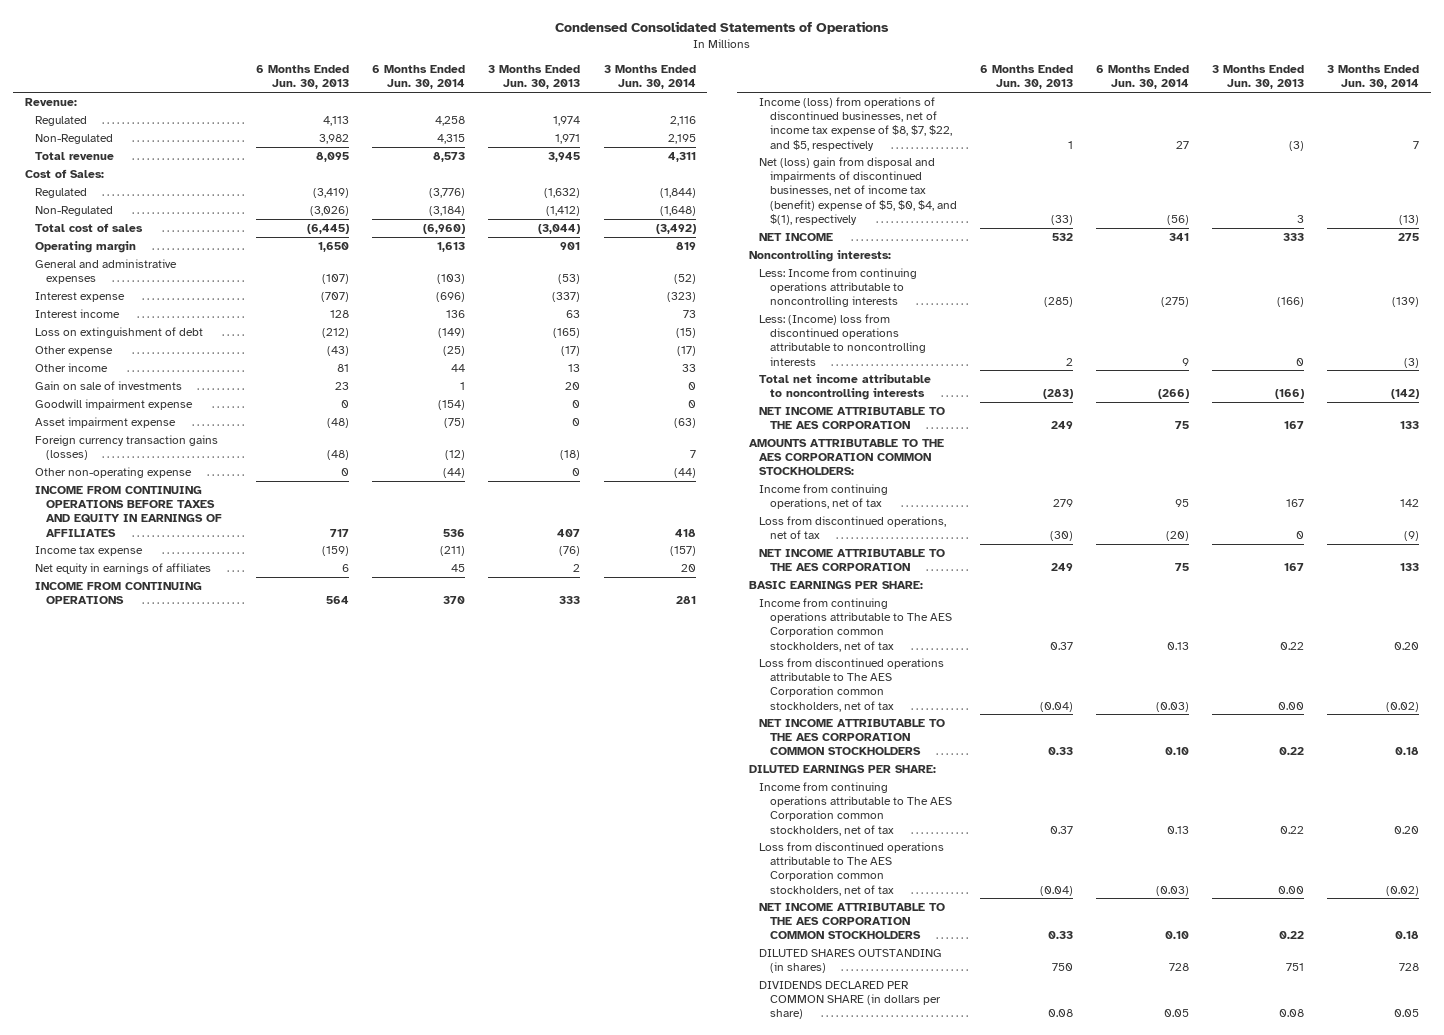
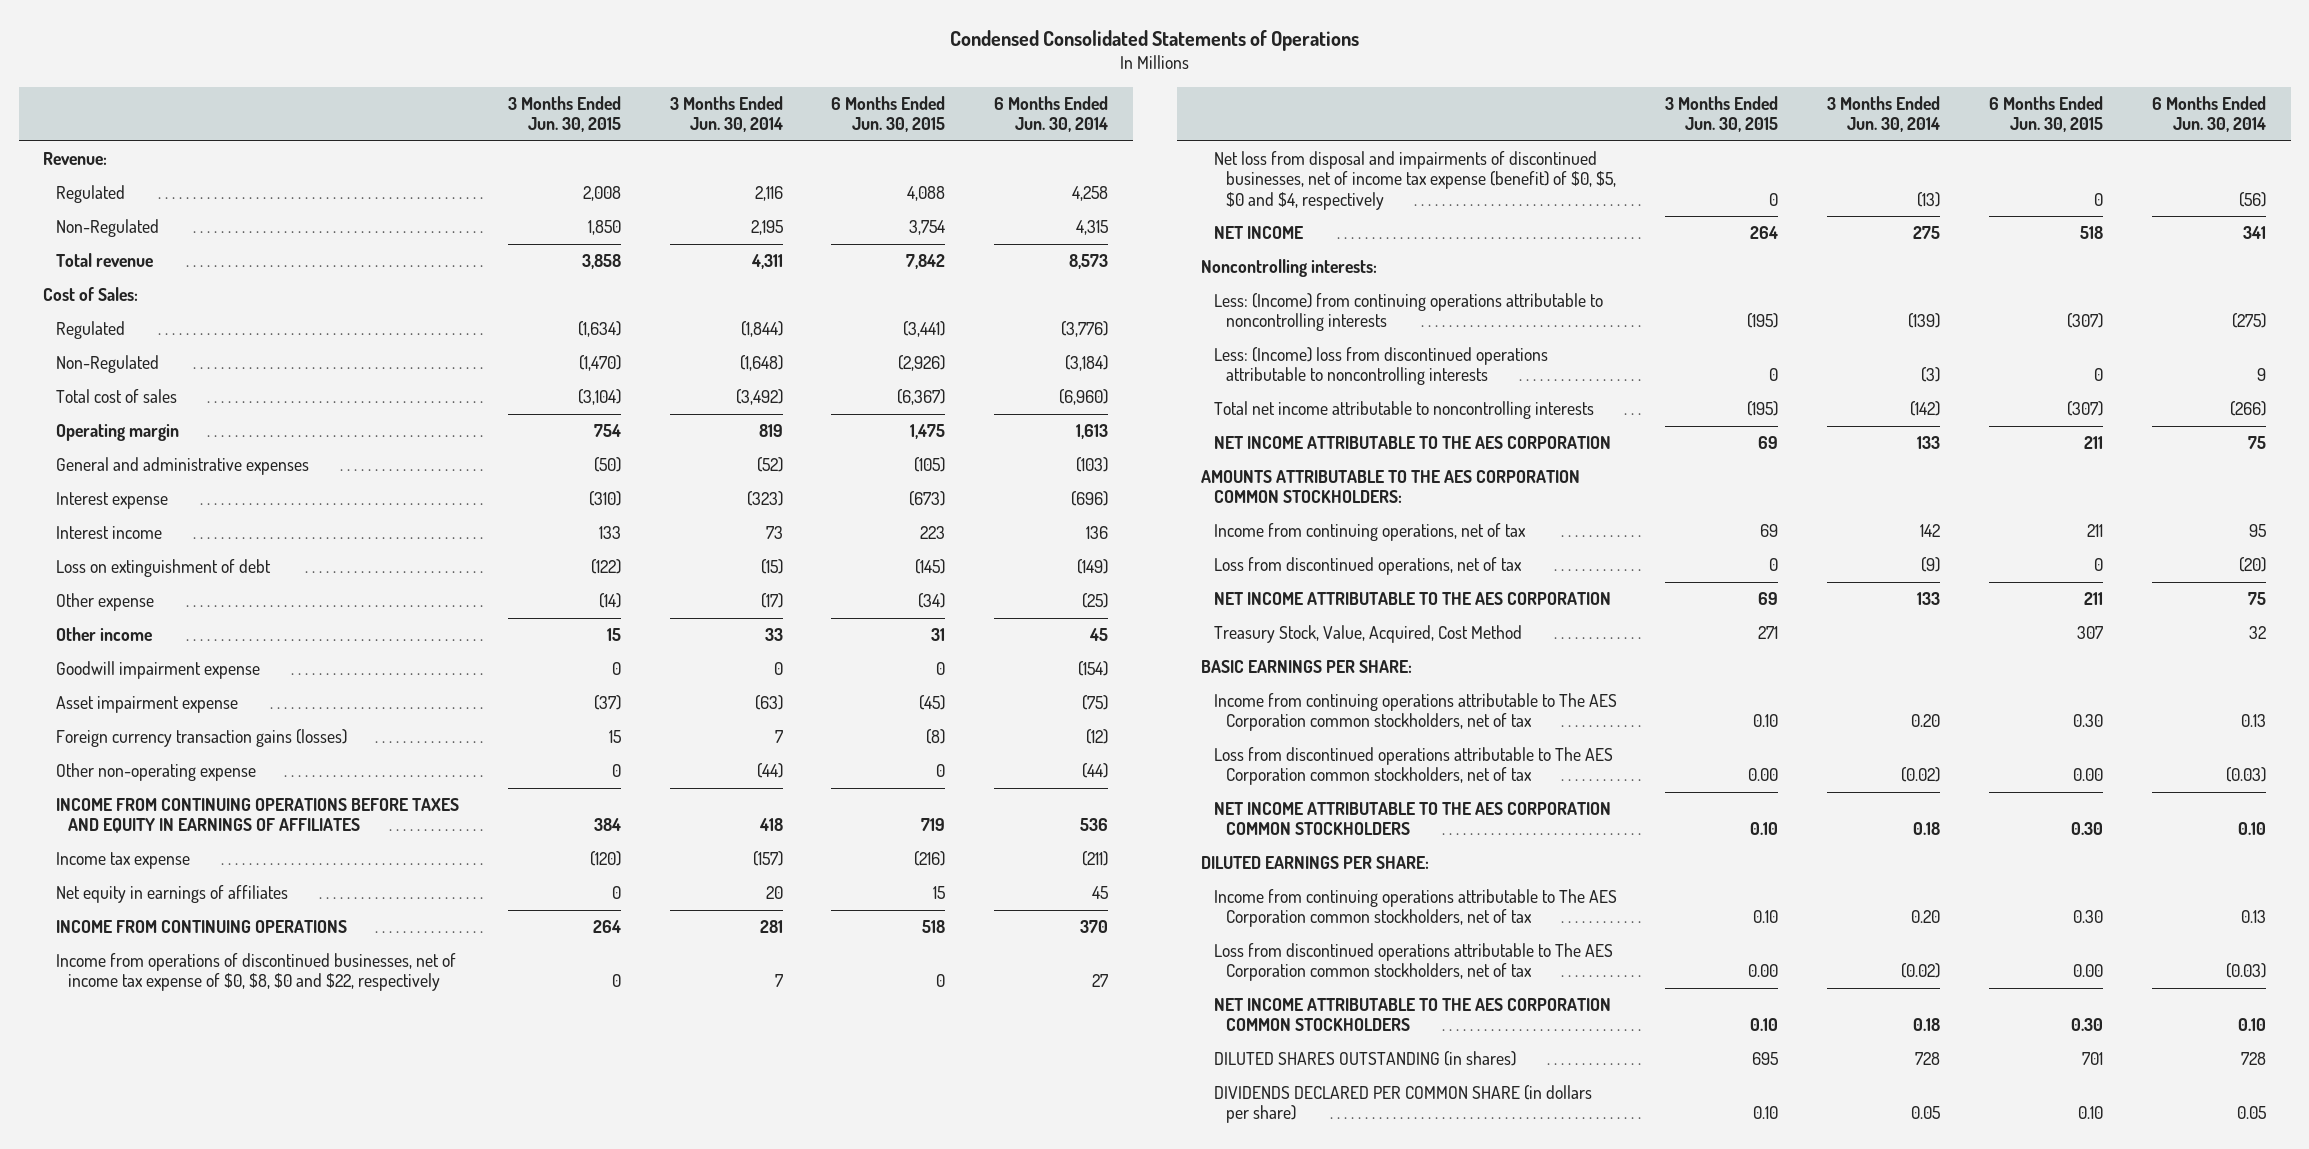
- | 6 Months Ended Jun. 30, 2013 | 6 Months Ended Jun. 30, 2014 | 3 Months Ended Jun. 30, 2013 | 3 Months Ended Jun. 30, 2014
+ | 3 Months Ended Jun. 30, 2015 | 3 Months Ended Jun. 30, 2014 | 6 Months Ended Jun. 30, 2015 | 6 Months Ended Jun. 30, 2014
- Other income | 81 | 44 | 13 | 33
- Gain on sale of investments | 23 | 1 | 20 | 0
+ Other income | 15 | 33 | 31 | 45
- Income (loss) from operations of discontinued businesses, net of income tax expense of $8, $7, $22, and $5, respectively | 1 | 27 | (3) | 7
- Net (loss) gain from disposal and impairments of discontinued businesses, net of income tax (benefit) expense of $5, $0, $4, and $(1), respectively | (33) | (56) | 3 | (13)
+ Income from operations of discontinued businesses, net of income tax expense of $0, $8, $0 and $22, respectively | 0 | 7 | 0 | 27
+ Net loss from disposal and impairments of discontinued businesses, net of income tax expense (benefit) of $0, $5, $0 and $4, respectively | 0 | (13) | 0 | (56)
- Less: Income from continuing operations attributable to noncontrolling interests | (285) | (275) | (166) | (139)
+ Less: (Income) from continuing operations attributable to noncontrolling interests | (195) | (139) | (307) | (275)
+ Treasury Stock, Value, Acquired, Cost Method | 271 | | 307 | 32

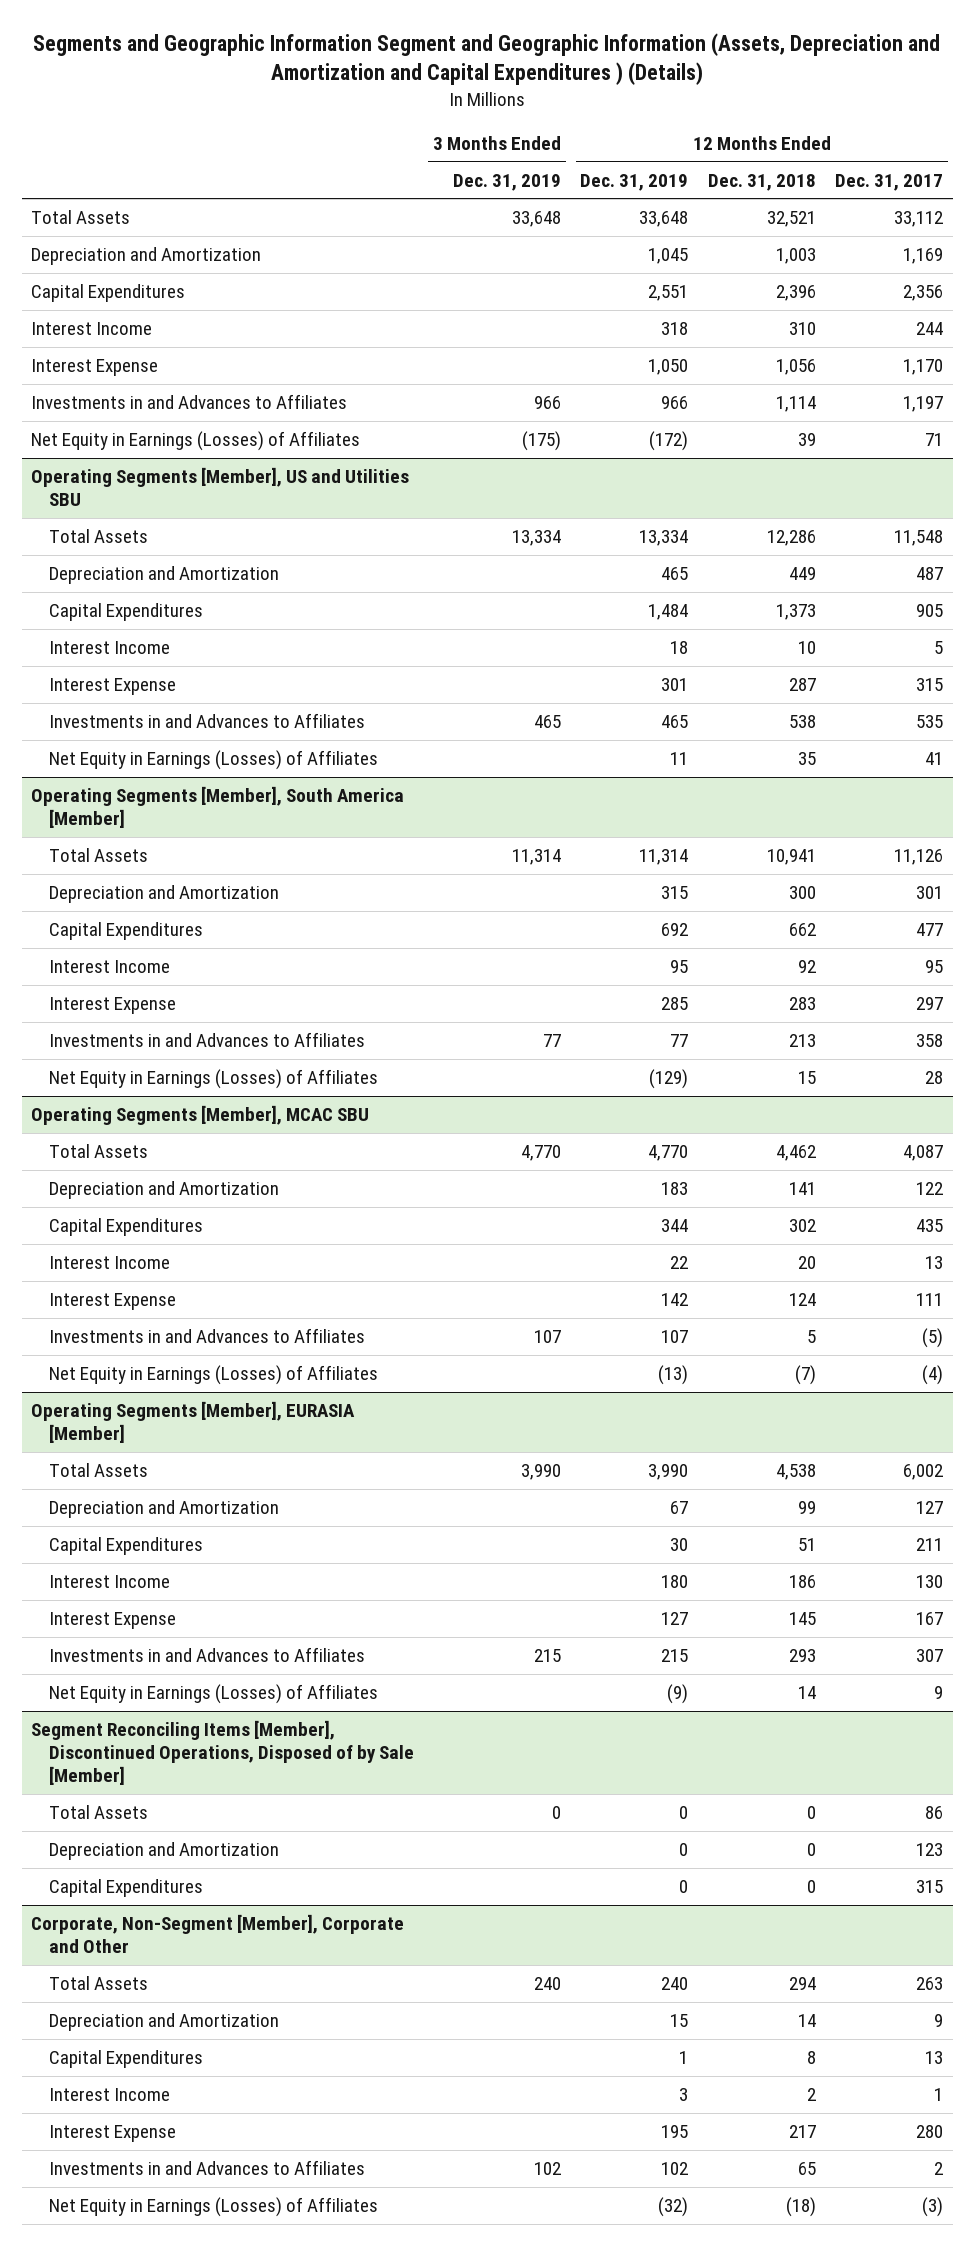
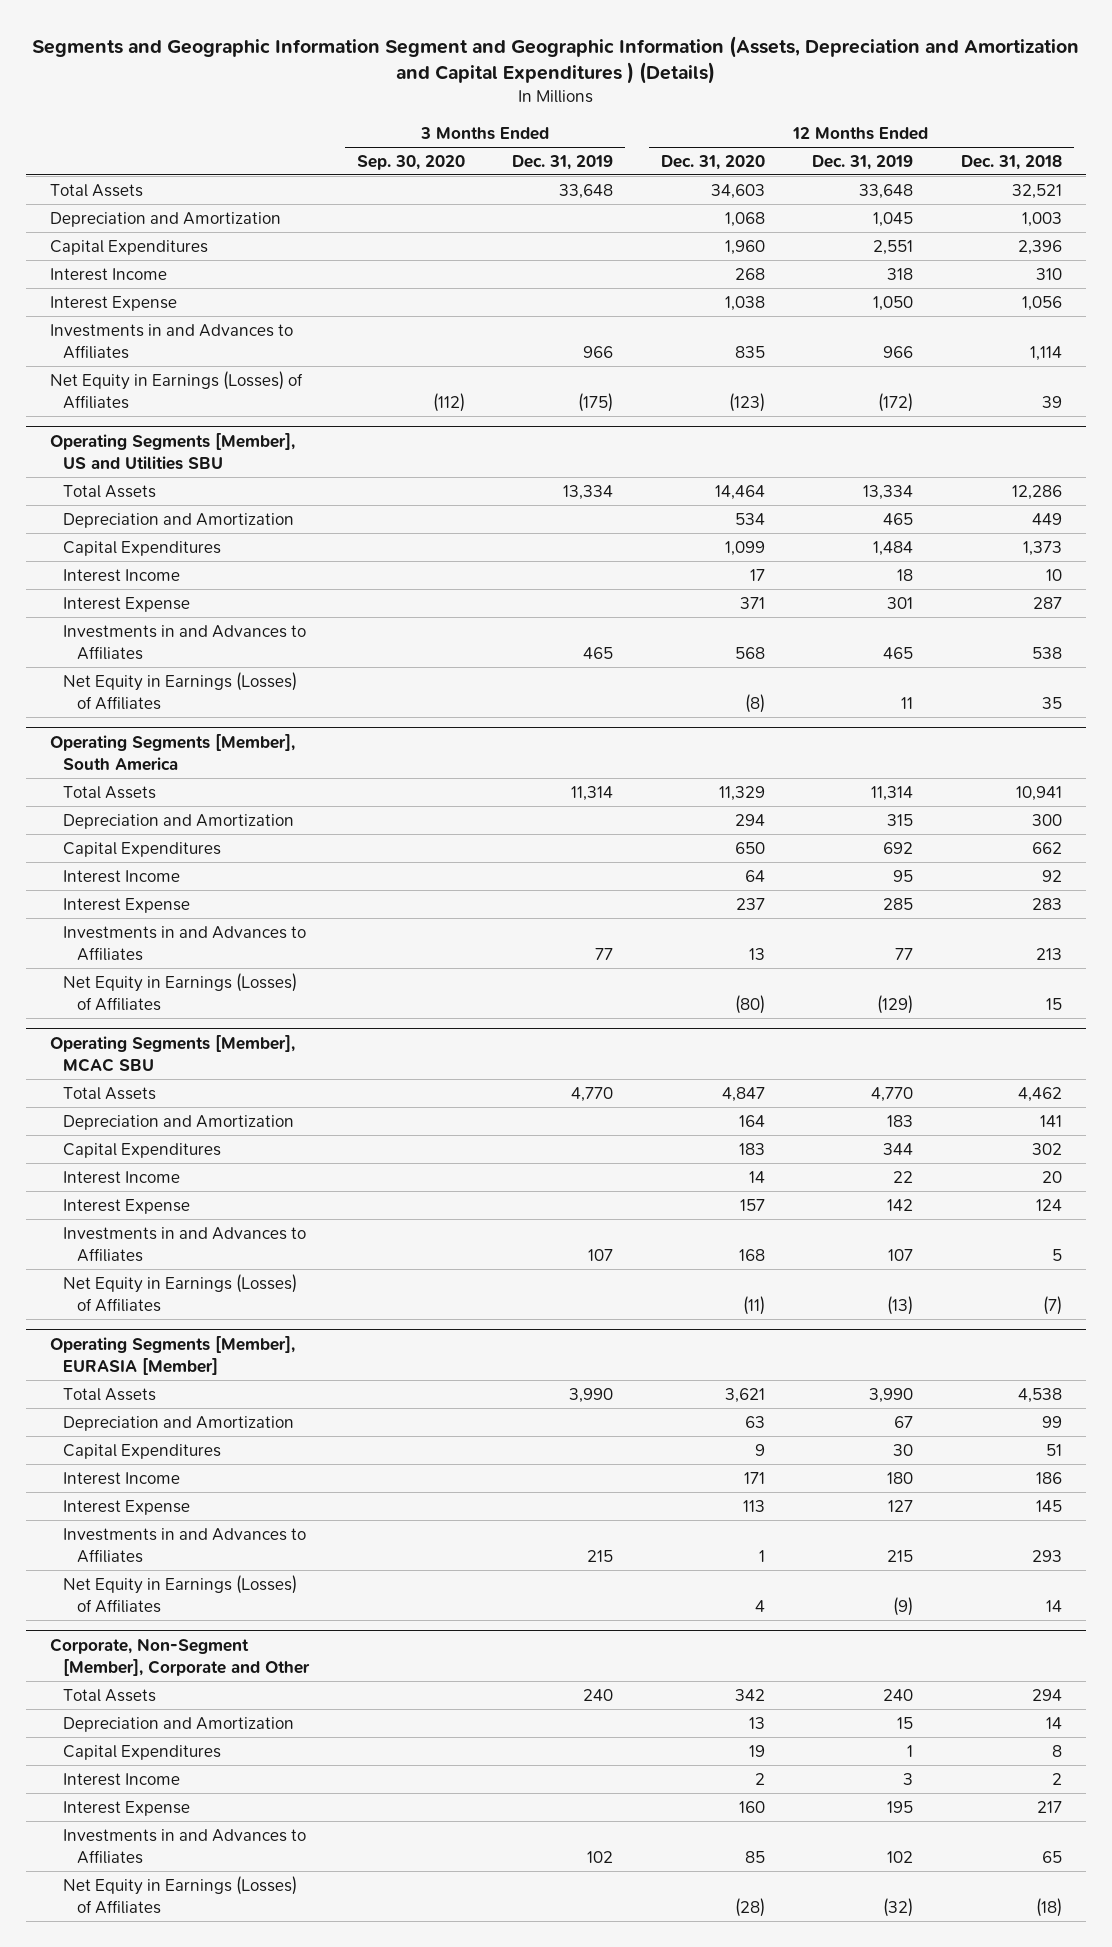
- | 3 Months Ended Dec. 31, 2019 | 12 Months Ended Dec. 31, 2019 | 12 Months Ended Dec. 31, 2018 | 12 Months Ended Dec. 31, 2017
+ | 3 Months Ended Sep. 30, 2020 | 3 Months Ended Dec. 31, 2019 | 12 Months Ended Dec. 31, 2020 | 12 Months Ended Dec. 31, 2019 | 12 Months Ended Dec. 31, 2018
- Operating Segments [Member], South America [Member]
+ Operating Segments [Member], South America
- Segment Reconciling Items [Member], Discontinued Operations, Disposed of by Sale [Member]
- Total Assets | 0 | 0 | 0 | 86
- Depreciation and Amortization | | 0 | 0 | 123
- Capital Expenditures | | 0 | 0 | 315

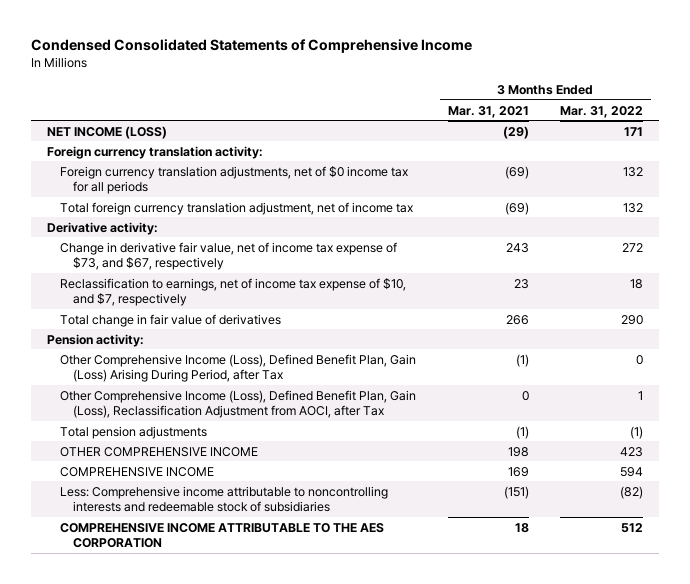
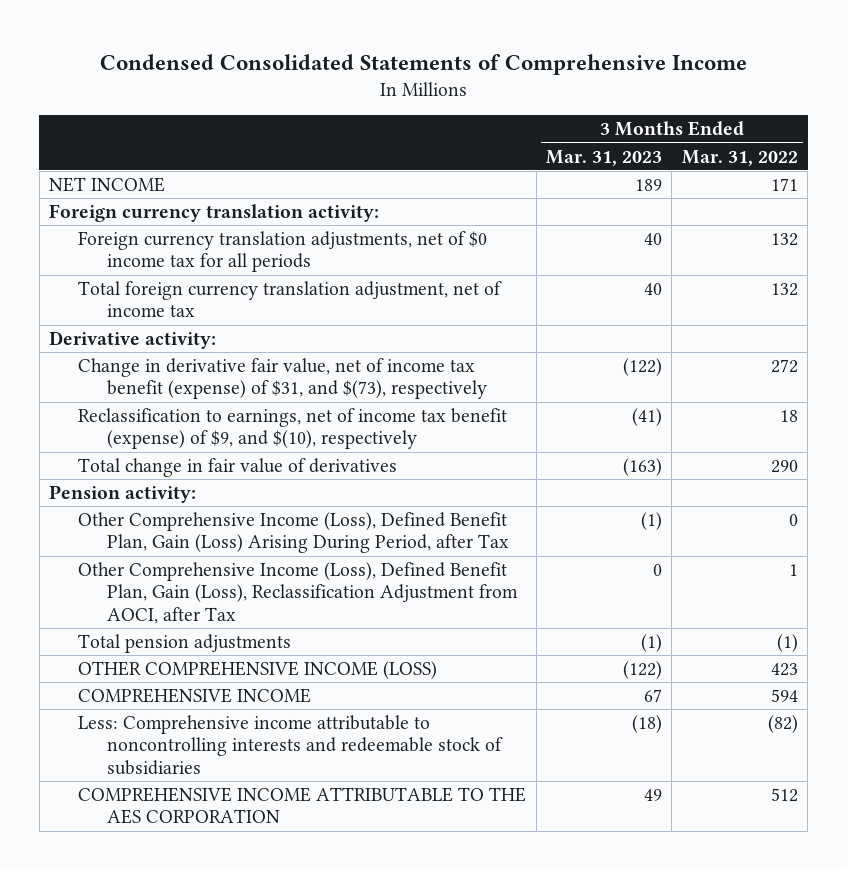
- | 3 Months Ended Mar. 31, 2021 | 3 Months Ended Mar. 31, 2022
+ | 3 Months Ended Mar. 31, 2023 | 3 Months Ended Mar. 31, 2022
- NET INCOME (LOSS) | (29) | 171
+ NET INCOME | 189 | 171
- Change in derivative fair value, net of income tax expense of $73, and $67, respectively | 243 | 272
- Reclassification to earnings, net of income tax expense of $10, and $7, respectively | 23 | 18
+ Change in derivative fair value, net of income tax benefit (expense) of $31, and $(73), respectively | (122) | 272
+ Reclassification to earnings, net of income tax benefit (expense) of $9, and $(10), respectively | (41) | 18
- OTHER COMPREHENSIVE INCOME | 198 | 423
+ OTHER COMPREHENSIVE INCOME (LOSS) | (122) | 423

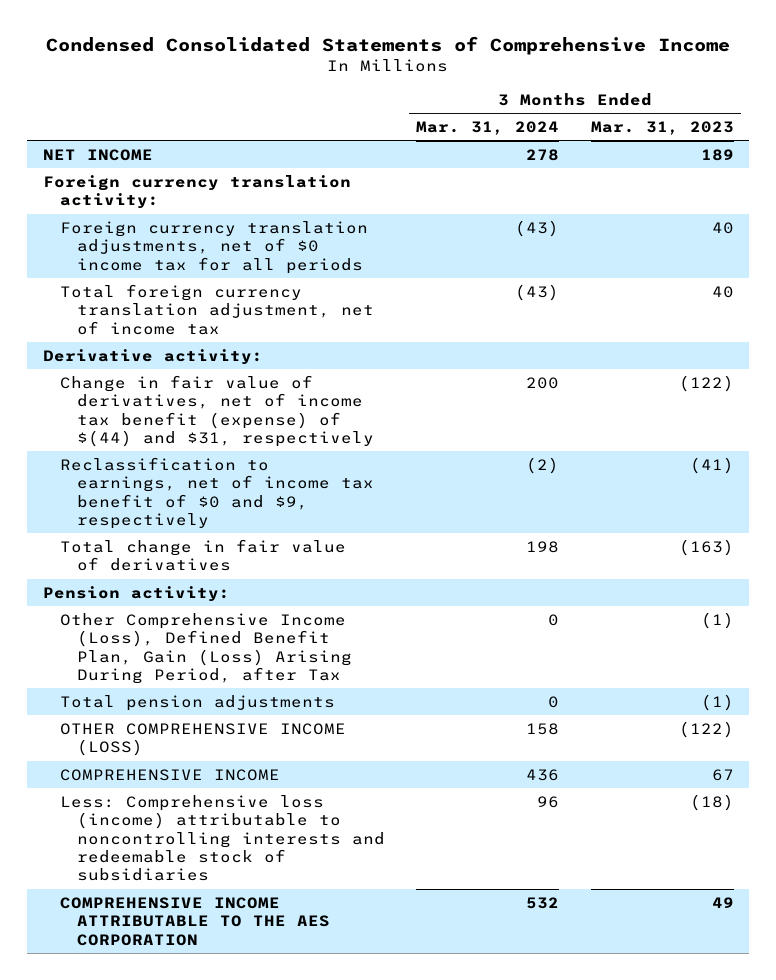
- | 3 Months Ended Mar. 31, 2023 | 3 Months Ended Mar. 31, 2022
+ | 3 Months Ended Mar. 31, 2024 | 3 Months Ended Mar. 31, 2023
- Change in derivative fair value, net of income tax benefit (expense) of $31, and $(73), respectively | (122) | 272
- Reclassification to earnings, net of income tax benefit (expense) of $9, and $(10), respectively | (41) | 18
+ Change in fair value of derivatives, net of income tax benefit (expense) of $(44) and $31, respectively | 200 | (122)
+ Reclassification to earnings, net of income tax benefit of $0 and $9, respectively | (2) | (41)
- Other Comprehensive Income (Loss), Defined Benefit Plan, Gain (Loss), Reclassification Adjustment from AOCI, after Tax | 0 | 1
- Less: Comprehensive income attributable to noncontrolling interests and redeemable stock of subsidiaries | (18) | (82)
+ Less: Comprehensive loss (income) attributable to noncontrolling interests and redeemable stock of subsidiaries | 96 | (18)

